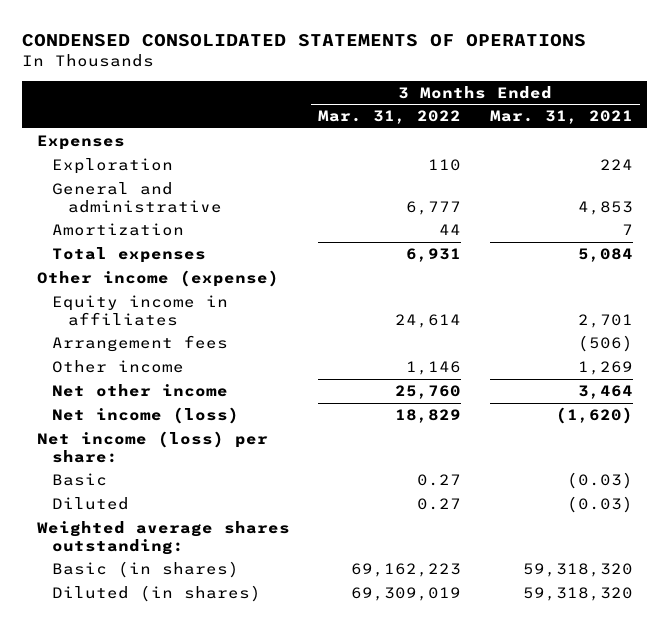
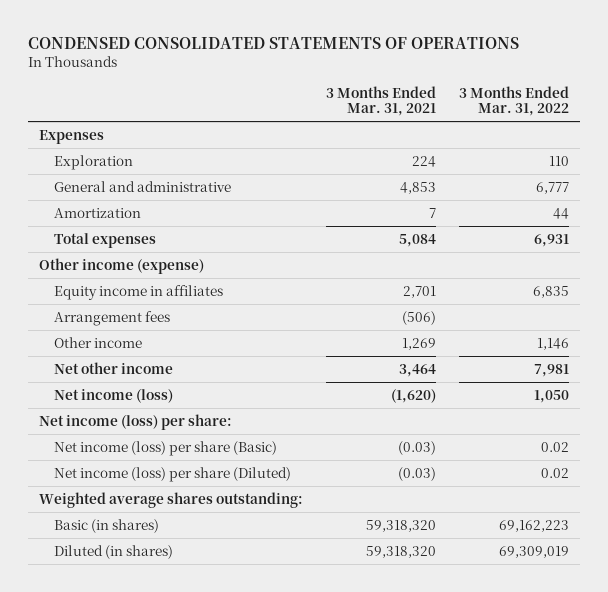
- | 3 Months Ended Mar. 31, 2022 | 3 Months Ended Mar. 31, 2021
+ | 3 Months Ended Mar. 31, 2021 | 3 Months Ended Mar. 31, 2022
- Equity income in affiliates | 24,614 | 2,701
+ Equity income in affiliates | 2,701 | 6,835
- Net other income | 25,760 | 3,464
- Net income (loss) | 18,829 | (1,620)
+ Net other income | 3,464 | 7,981
+ Net income (loss) | (1,620) | 1,050
- Basic | 0.27 | (0.03)
- Diluted | 0.27 | (0.03)
+ Net income (loss) per share (Basic) | (0.03) | 0.02
+ Net income (loss) per share (Diluted) | (0.03) | 0.02

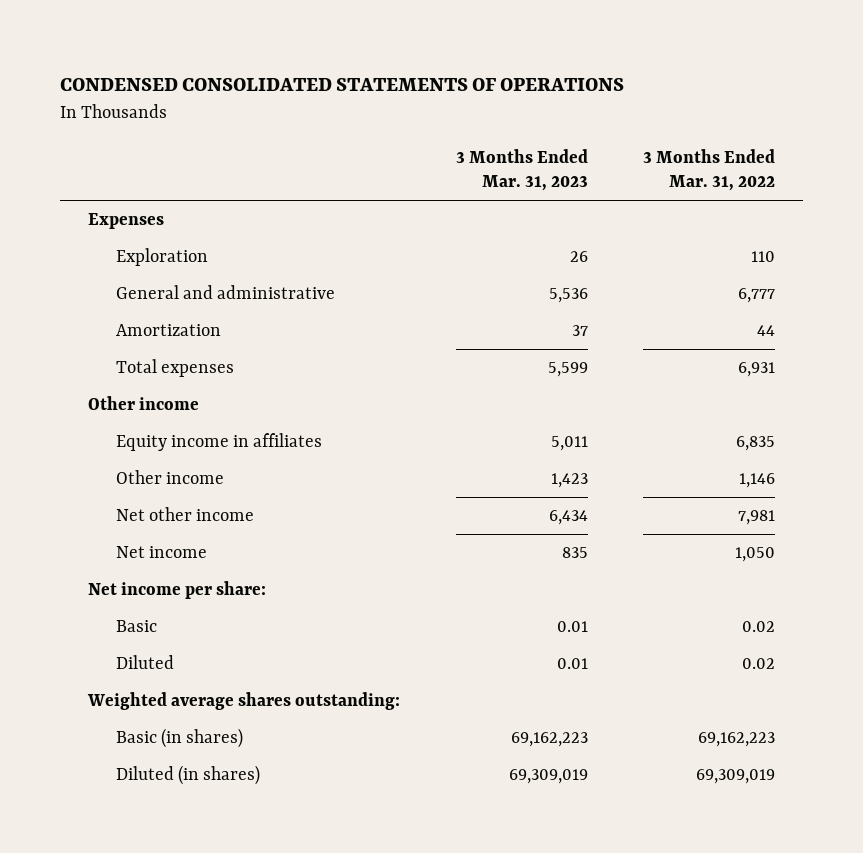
- | 3 Months Ended Mar. 31, 2021 | 3 Months Ended Mar. 31, 2022
+ | 3 Months Ended Mar. 31, 2023 | 3 Months Ended Mar. 31, 2022
- Other income (expense)
+ Other income
- Arrangement fees | (506) |
- Net income (loss) | (1,620) | 1,050
- Net income (loss) per share:
- Net income (loss) per share (Basic) | (0.03) | 0.02
- Net income (loss) per share (Diluted) | (0.03) | 0.02
+ Net income | 835 | 1,050
+ Net income per share:
+ Basic | 0.01 | 0.02
+ Diluted | 0.01 | 0.02

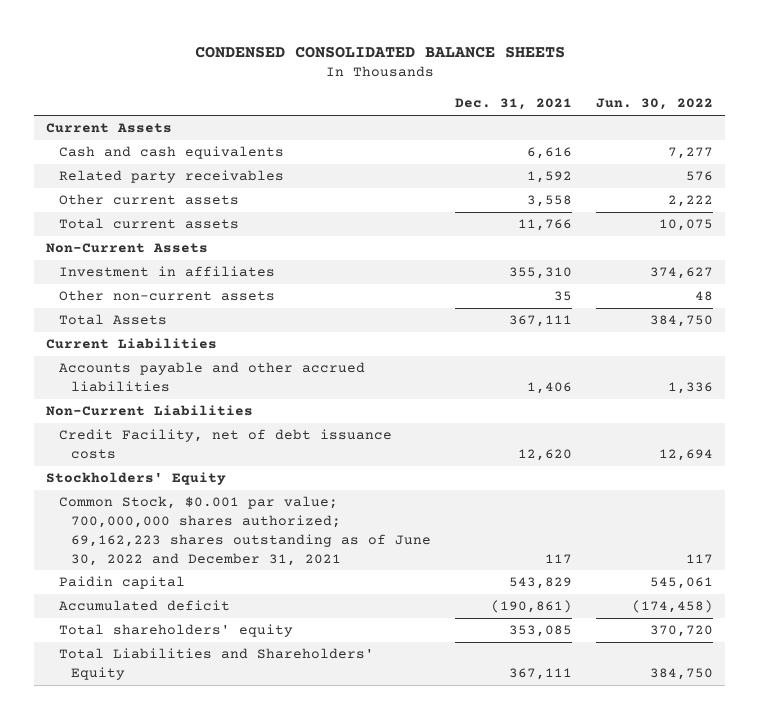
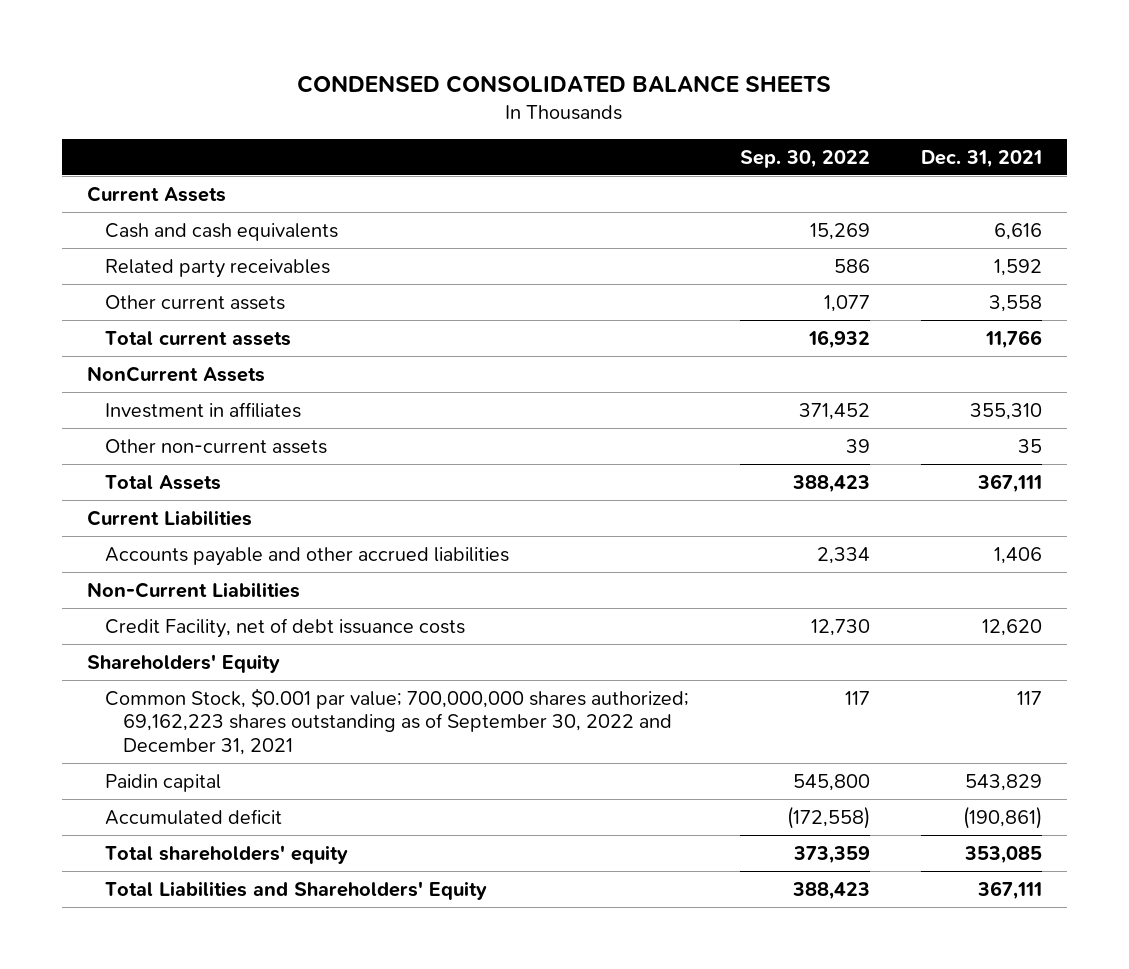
- | Dec. 31, 2021 | Jun. 30, 2022
+ | Sep. 30, 2022 | Dec. 31, 2021
- Non-Current Assets
+ NonCurrent Assets
- Stockholders' Equity
- Common Stock, $0.001 par value; 700,000,000 shares authorized; 69,162,223 shares outstanding as of June 30, 2022 and December 31, 2021 | 117 | 117
+ Shareholders' Equity
+ Common Stock, $0.001 par value; 700,000,000 shares authorized; 69,162,223 shares outstanding as of September 30, 2022 and December 31, 2021 | 117 | 117

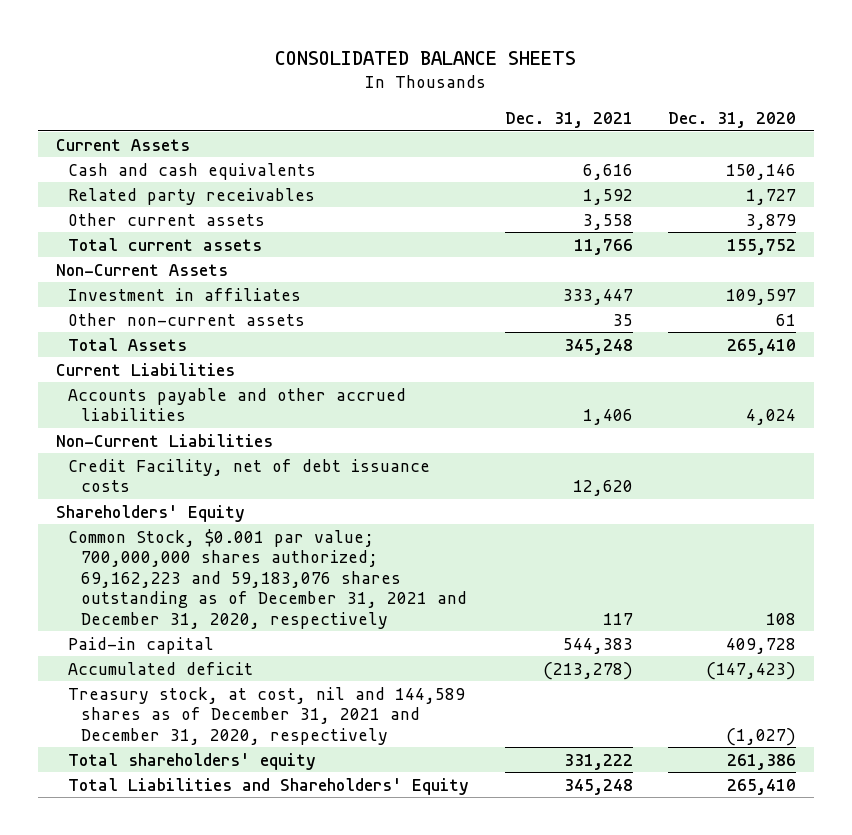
- CONDENSED CONSOLIDATED BALANCE SHEETS
+ CONSOLIDATED BALANCE SHEETS
- | Sep. 30, 2022 | Dec. 31, 2021
+ | Dec. 31, 2021 | Dec. 31, 2020
- NonCurrent Assets
- Investment in affiliates | 371,452 | 355,310
+ Non-Current Assets
+ Investment in affiliates | 333,447 | 109,597
- Total Assets | 388,423 | 367,111
+ Total Assets | 345,248 | 265,410
- Common Stock, $0.001 par value; 700,000,000 shares authorized; 69,162,223 shares outstanding as of September 30, 2022 and December 31, 2021 | 117 | 117
- Paidin capital | 545,800 | 543,829
- Accumulated deficit | (172,558) | (190,861)
- Total shareholders' equity | 373,359 | 353,085
- Total Liabilities and Shareholders' Equity | 388,423 | 367,111
+ Common Stock, $0.001 par value; 700,000,000 shares authorized; 69,162,223 and 59,183,076 shares outstanding as of December 31, 2021 and December 31, 2020, respectively | 117 | 108
+ Paid-in capital | 544,383 | 409,728
+ Accumulated deficit | (213,278) | (147,423)
+ Treasury stock, at cost, nil and 144,589 shares as of December 31, 2021 and December 31, 2020, respectively | | (1,027)
+ Total shareholders' equity | 331,222 | 261,386
+ Total Liabilities and Shareholders' Equity | 345,248 | 265,410

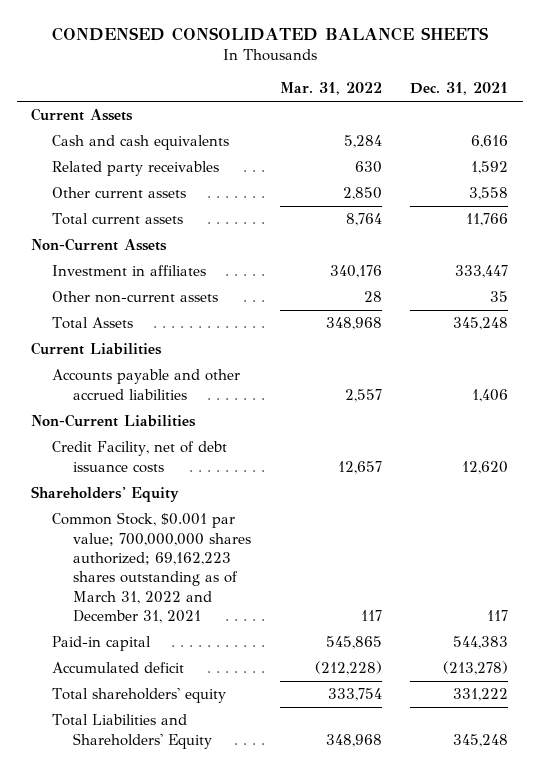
- CONSOLIDATED BALANCE SHEETS
+ CONDENSED CONSOLIDATED BALANCE SHEETS
- | Dec. 31, 2021 | Dec. 31, 2020
+ | Mar. 31, 2022 | Dec. 31, 2021
- Common Stock, $0.001 par value; 700,000,000 shares authorized; 69,162,223 and 59,183,076 shares outstanding as of December 31, 2021 and December 31, 2020, respectively | 117 | 108
+ Common Stock, $0.001 par value; 700,000,000 shares authorized; 69,162,223 shares outstanding as of March 31, 2022 and December 31, 2021 | 117 | 117
- Treasury stock, at cost, nil and 144,589 shares as of December 31, 2021 and December 31, 2020, respectively | | (1,027)

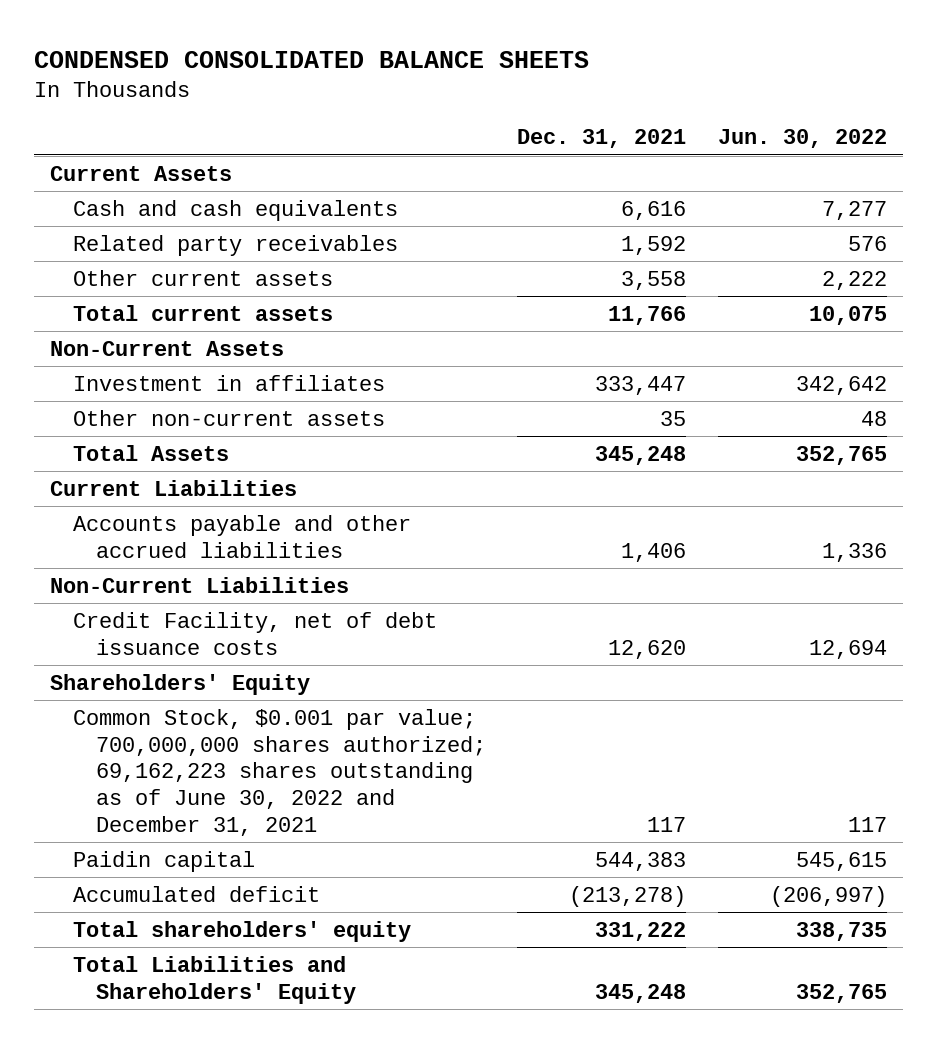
- | Mar. 31, 2022 | Dec. 31, 2021
+ | Dec. 31, 2021 | Jun. 30, 2022
- Common Stock, $0.001 par value; 700,000,000 shares authorized; 69,162,223 shares outstanding as of March 31, 2022 and December 31, 2021 | 117 | 117
- Paid-in capital | 545,865 | 544,383
+ Common Stock, $0.001 par value; 700,000,000 shares authorized; 69,162,223 shares outstanding as of June 30, 2022 and December 31, 2021 | 117 | 117
+ Paidin capital | 544,383 | 545,615

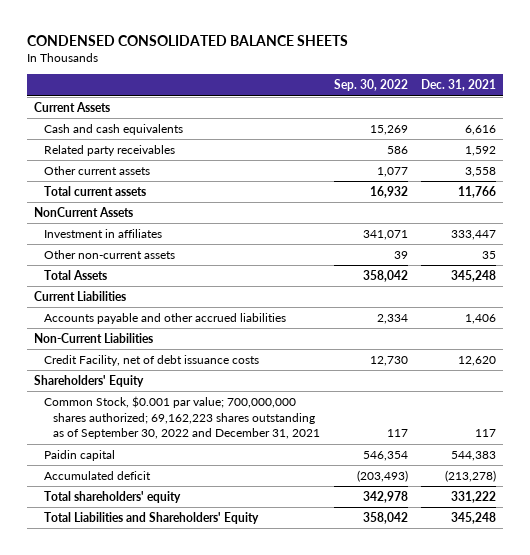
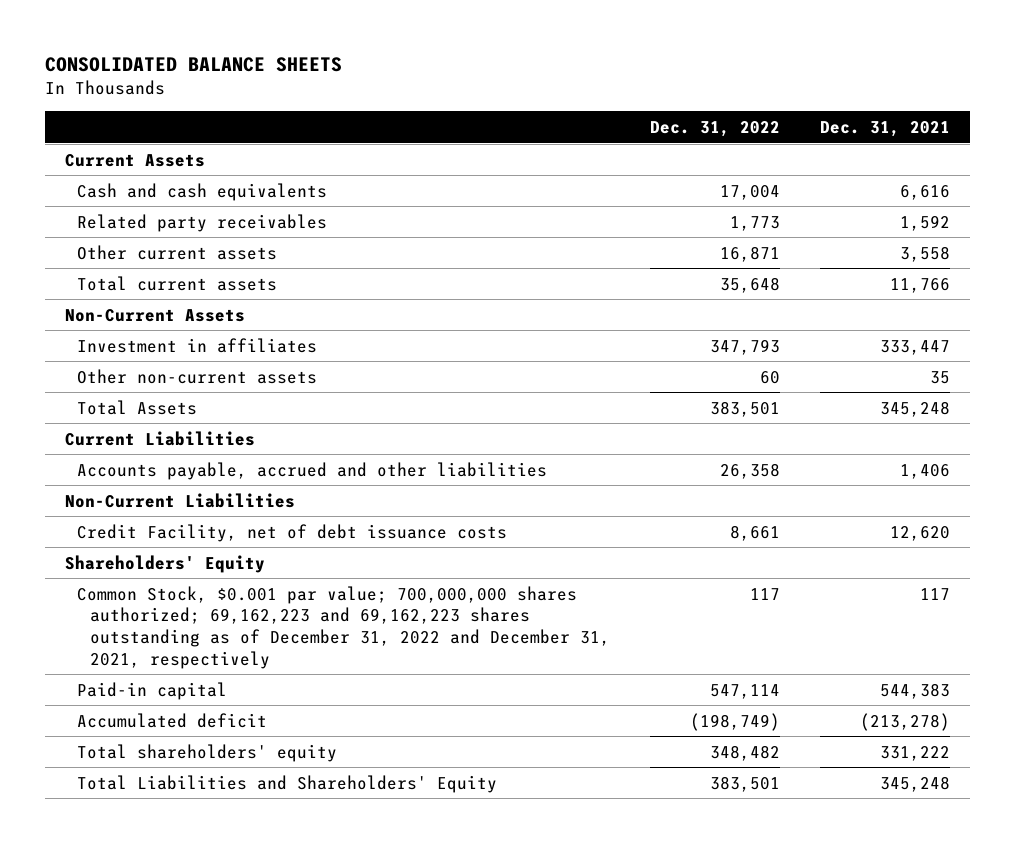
- CONDENSED CONSOLIDATED BALANCE SHEETS
+ CONSOLIDATED BALANCE SHEETS
- | Sep. 30, 2022 | Dec. 31, 2021
+ | Dec. 31, 2022 | Dec. 31, 2021
- NonCurrent Assets
+ Non-Current Assets
- Accounts payable and other accrued liabilities | 2,334 | 1,406
+ Accounts payable, accrued and other liabilities | 26,358 | 1,406
- Common Stock, $0.001 par value; 700,000,000 shares authorized; 69,162,223 shares outstanding as of September 30, 2022 and December 31, 2021 | 117 | 117
- Paidin capital | 546,354 | 544,383
+ Common Stock, $0.001 par value; 700,000,000 shares authorized; 69,162,223 and 69,162,223 shares outstanding as of December 31, 2022 and December 31, 2021, respectively | 117 | 117
+ Paid-in capital | 547,114 | 544,383

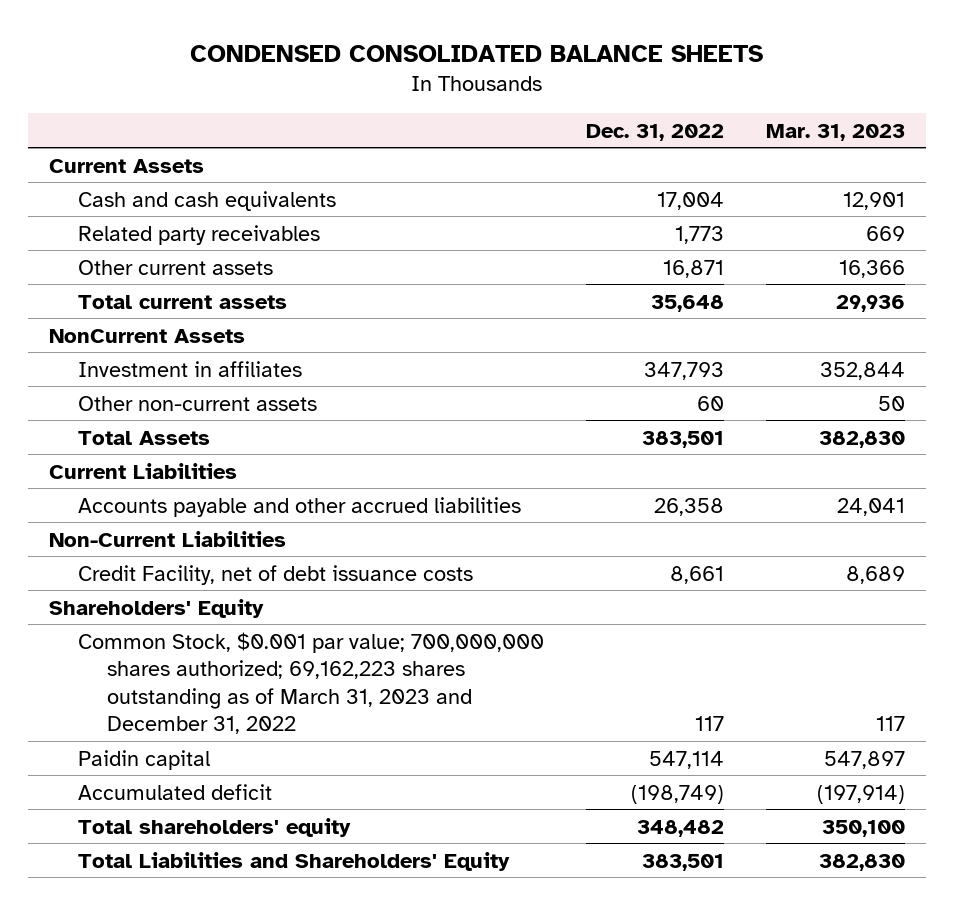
- CONSOLIDATED BALANCE SHEETS
+ CONDENSED CONSOLIDATED BALANCE SHEETS
- | Dec. 31, 2022 | Dec. 31, 2021
+ | Dec. 31, 2022 | Mar. 31, 2023
- Non-Current Assets
+ NonCurrent Assets
- Accounts payable, accrued and other liabilities | 26,358 | 1,406
+ Accounts payable and other accrued liabilities | 26,358 | 24,041
- Common Stock, $0.001 par value; 700,000,000 shares authorized; 69,162,223 and 69,162,223 shares outstanding as of December 31, 2022 and December 31, 2021, respectively | 117 | 117
- Paid-in capital | 547,114 | 544,383
+ Common Stock, $0.001 par value; 700,000,000 shares authorized; 69,162,223 shares outstanding as of March 31, 2023 and December 31, 2022 | 117 | 117
+ Paidin capital | 547,114 | 547,897

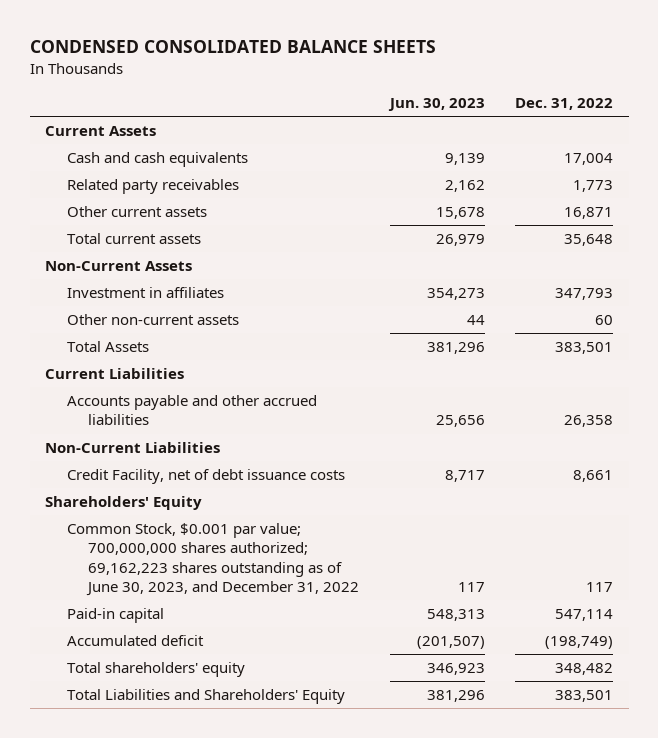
- | Dec. 31, 2022 | Mar. 31, 2023
+ | Jun. 30, 2023 | Dec. 31, 2022
- NonCurrent Assets
+ Non-Current Assets
- Common Stock, $0.001 par value; 700,000,000 shares authorized; 69,162,223 shares outstanding as of March 31, 2023 and December 31, 2022 | 117 | 117
- Paidin capital | 547,114 | 547,897
+ Common Stock, $0.001 par value; 700,000,000 shares authorized; 69,162,223 shares outstanding as of June 30, 2023, and December 31, 2022 | 117 | 117
+ Paid-in capital | 548,313 | 547,114

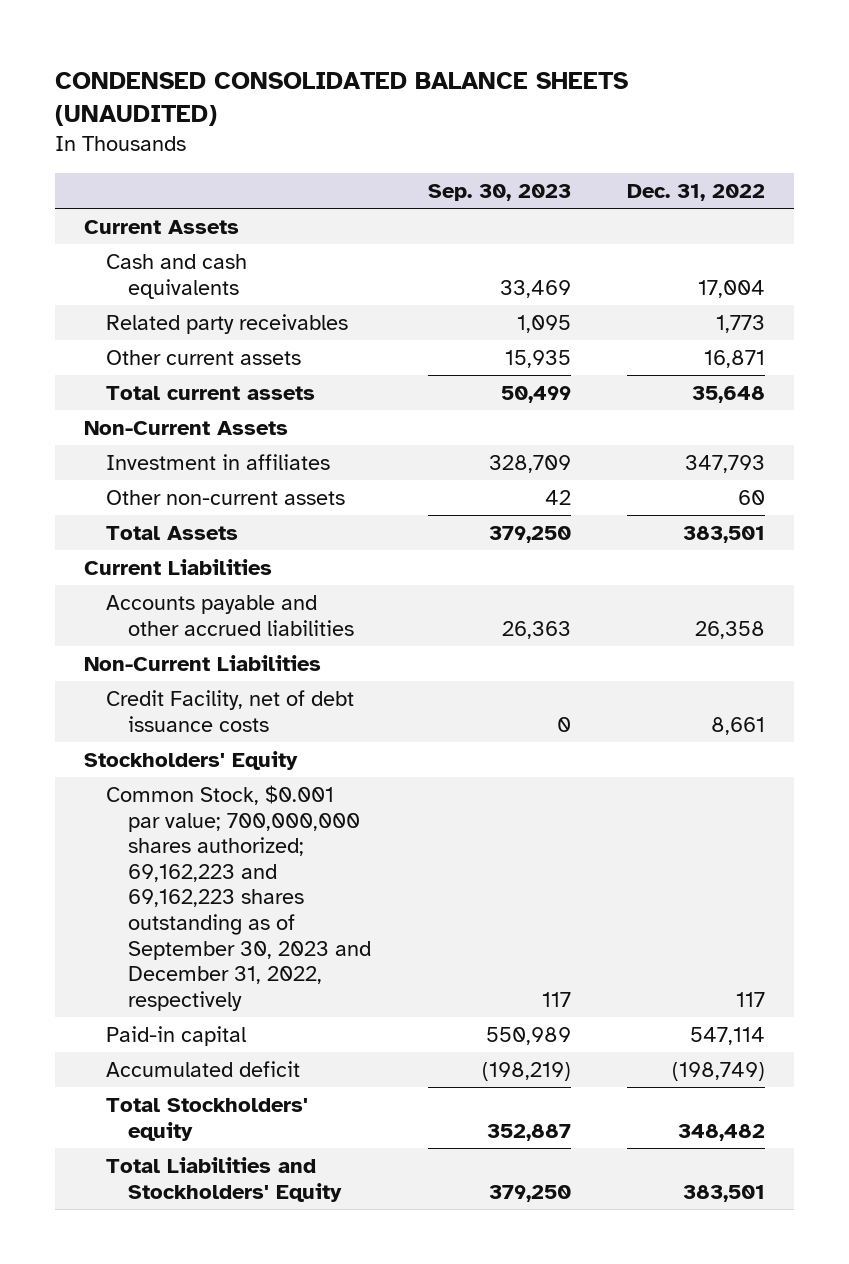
- CONDENSED CONSOLIDATED BALANCE SHEETS
+ CONDENSED CONSOLIDATED BALANCE SHEETS (UNAUDITED)
- | Jun. 30, 2023 | Dec. 31, 2022
+ | Sep. 30, 2023 | Dec. 31, 2022
- Shareholders' Equity
- Common Stock, $0.001 par value; 700,000,000 shares authorized; 69,162,223 shares outstanding as of June 30, 2023, and December 31, 2022 | 117 | 117
+ Stockholders' Equity
+ Common Stock, $0.001 par value; 700,000,000 shares authorized; 69,162,223 and 69,162,223 shares outstanding as of September 30, 2023 and December 31, 2022, respectively | 117 | 117
- Total shareholders' equity | 346,923 | 348,482
- Total Liabilities and Shareholders' Equity | 381,296 | 383,501
+ Total Stockholders' equity | 352,887 | 348,482
+ Total Liabilities and Stockholders' Equity | 379,250 | 383,501

